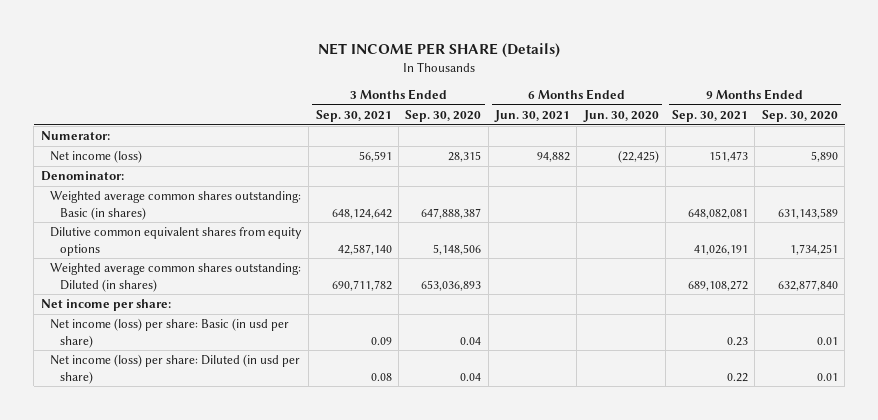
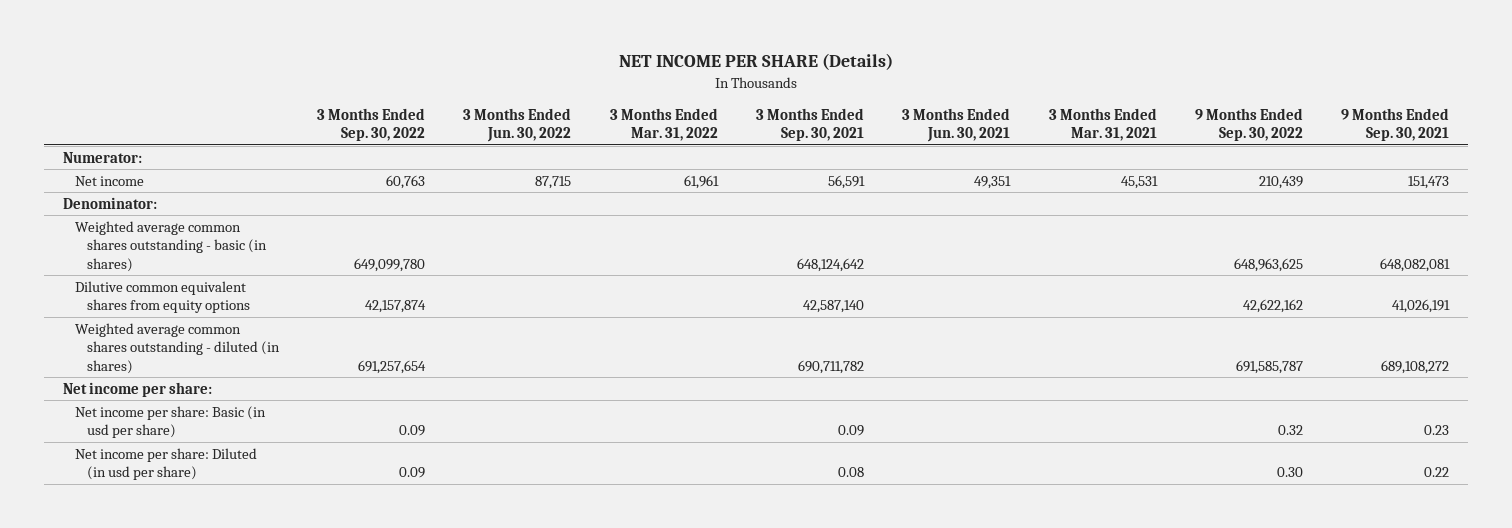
- | 3 Months Ended Sep. 30, 2021 | 3 Months Ended Sep. 30, 2020 | 6 Months Ended Jun. 30, 2021 | 6 Months Ended Jun. 30, 2020 | 9 Months Ended Sep. 30, 2021 | 9 Months Ended Sep. 30, 2020
+ | 3 Months Ended Sep. 30, 2022 | 3 Months Ended Jun. 30, 2022 | 3 Months Ended Mar. 31, 2022 | 3 Months Ended Sep. 30, 2021 | 3 Months Ended Jun. 30, 2021 | 3 Months Ended Mar. 31, 2021 | 9 Months Ended Sep. 30, 2022 | 9 Months Ended Sep. 30, 2021
- Net income (loss) | 56,591 | 28,315 | 94,882 | (22,425) | 151,473 | 5,890
+ Net income | 60,763 | 87,715 | 61,961 | 56,591 | 49,351 | 45,531 | 210,439 | 151,473
- Weighted average common shares outstanding: Basic (in shares) | 648,124,642 | 647,888,387 | | | 648,082,081 | 631,143,589
+ Weighted average common shares outstanding - basic (in shares) | 649,099,780 | | | 648,124,642 | | | 648,963,625 | 648,082,081
- Weighted average common shares outstanding: Diluted (in shares) | 690,711,782 | 653,036,893 | | | 689,108,272 | 632,877,840
+ Weighted average common shares outstanding - diluted (in shares) | 691,257,654 | | | 690,711,782 | | | 691,585,787 | 689,108,272
- Net income (loss) per share: Basic (in usd per share) | 0.09 | 0.04 | | | 0.23 | 0.01
- Net income (loss) per share: Diluted (in usd per share) | 0.08 | 0.04 | | | 0.22 | 0.01
+ Net income per share: Basic (in usd per share) | 0.09 | | | 0.09 | | | 0.32 | 0.23
+ Net income per share: Diluted (in usd per share) | 0.09 | | | 0.08 | | | 0.30 | 0.22

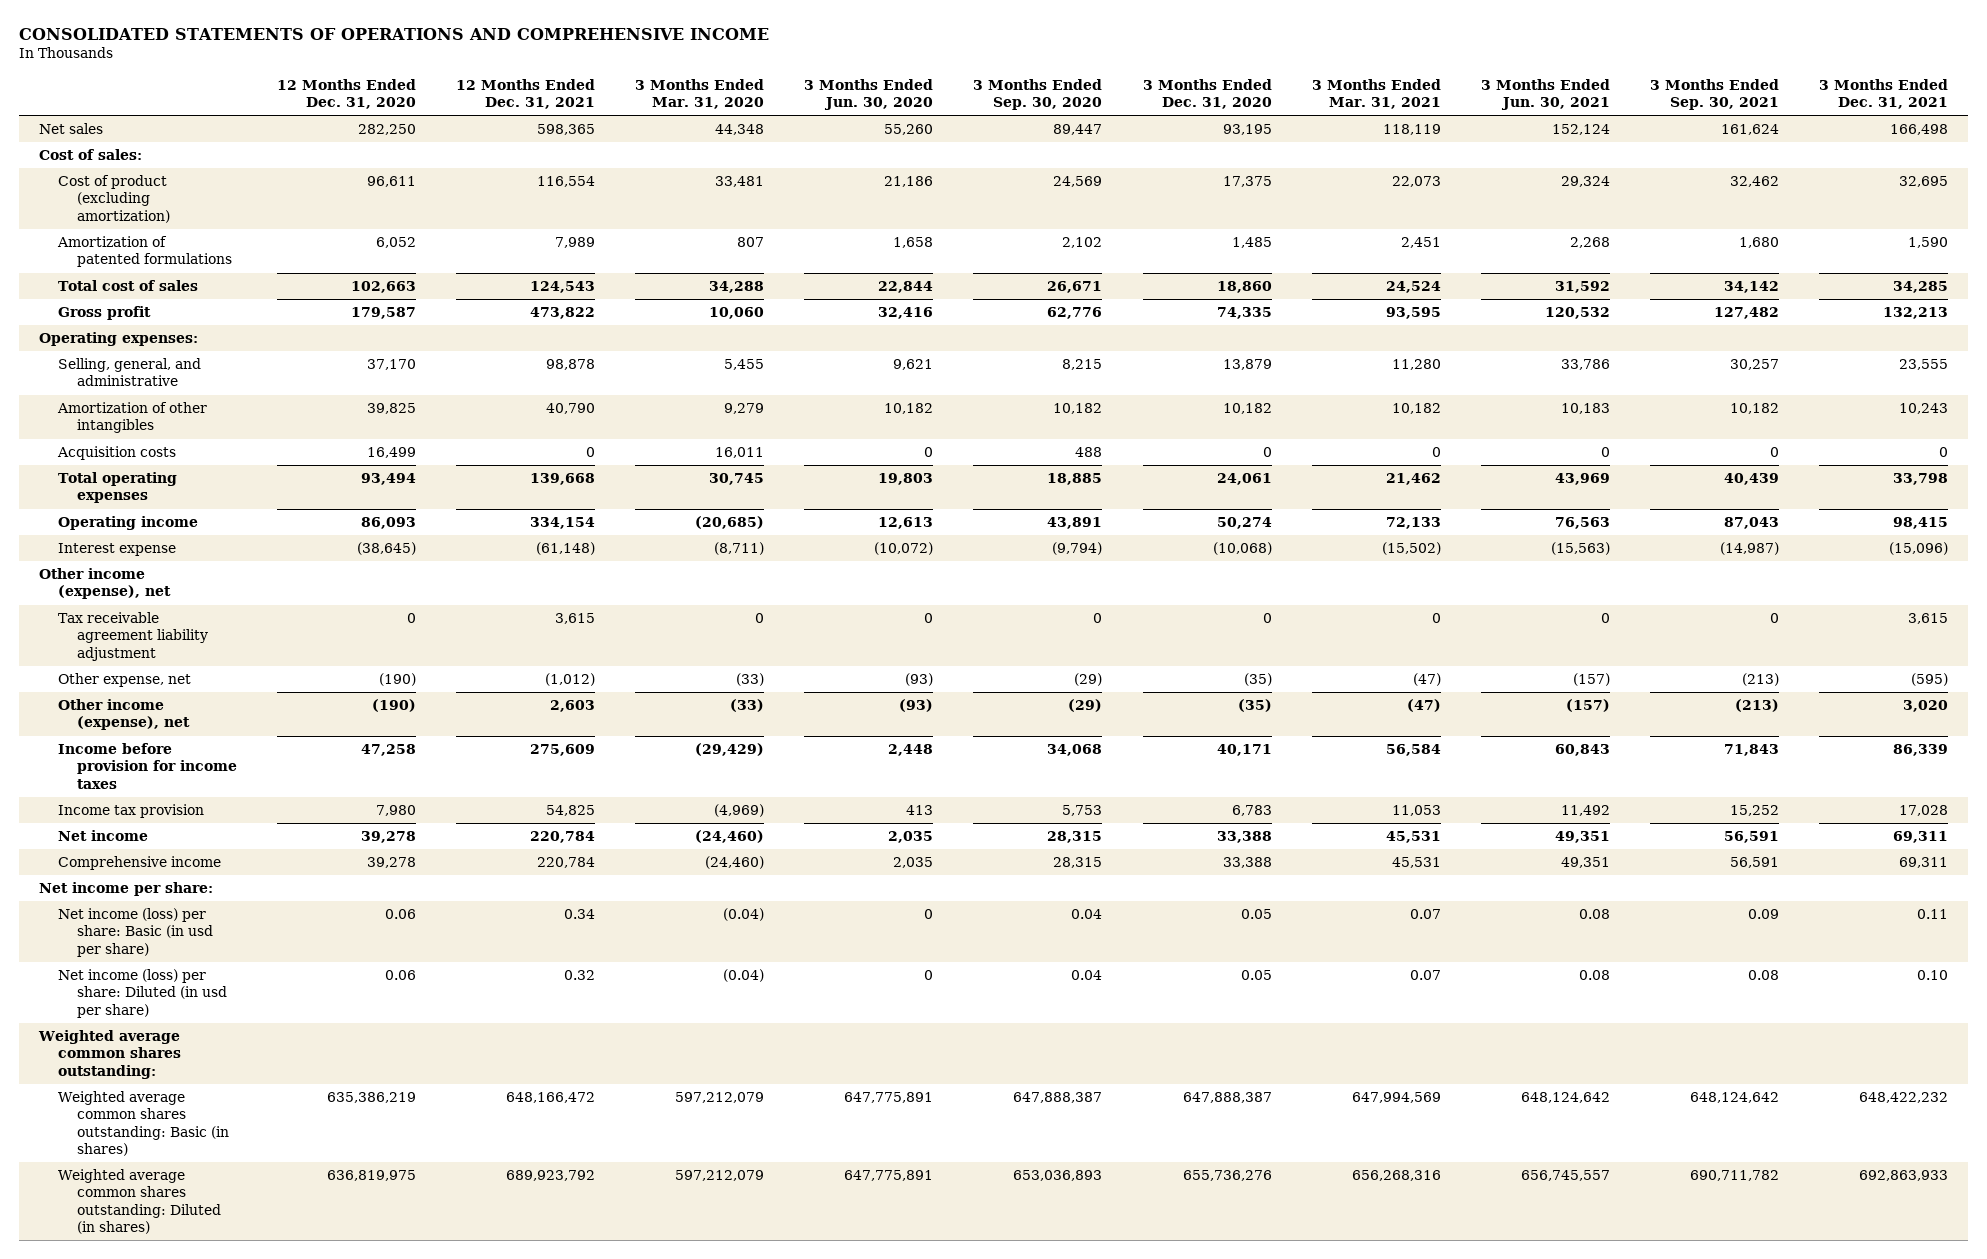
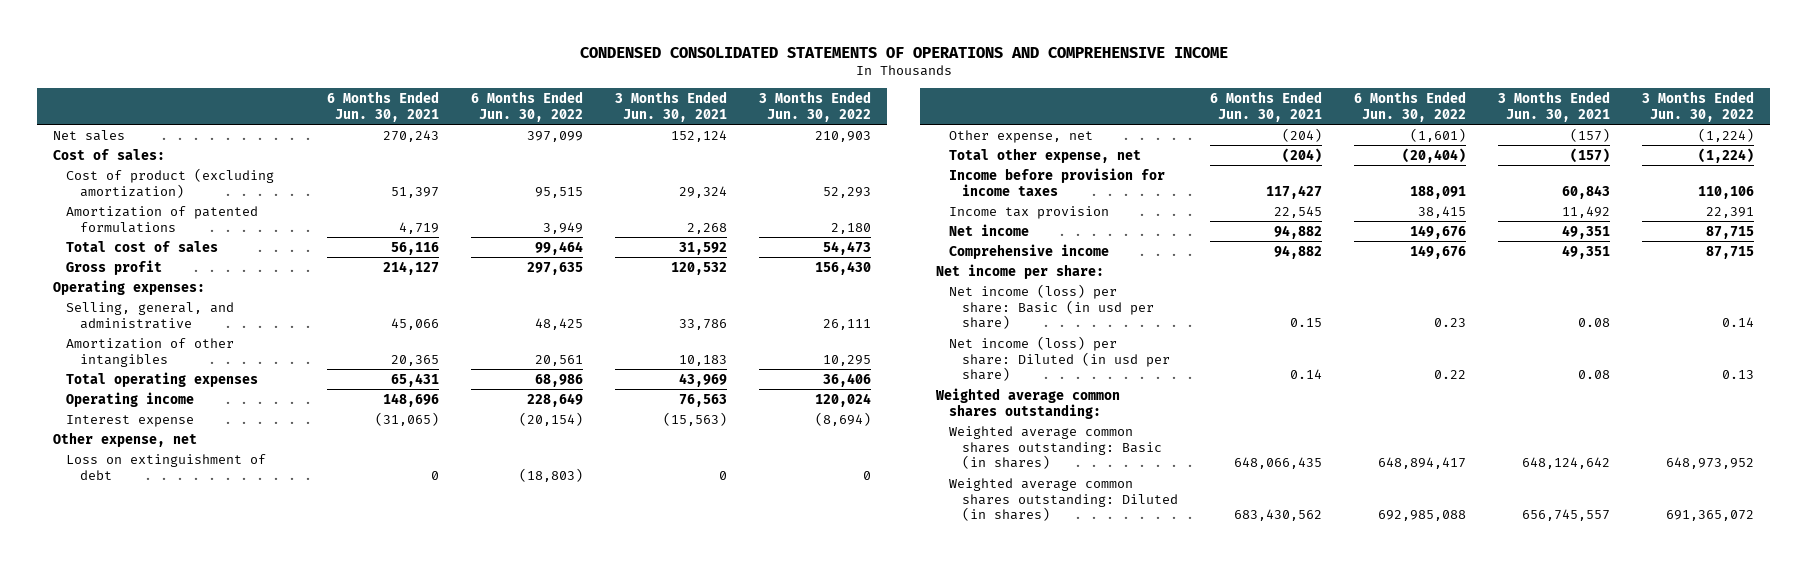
- CONSOLIDATED STATEMENTS OF OPERATIONS AND COMPREHENSIVE INCOME
+ CONDENSED CONSOLIDATED STATEMENTS OF OPERATIONS AND COMPREHENSIVE INCOME
- | 12 Months Ended Dec. 31, 2020 | 12 Months Ended Dec. 31, 2021 | 3 Months Ended Mar. 31, 2020 | 3 Months Ended Jun. 30, 2020 | 3 Months Ended Sep. 30, 2020 | 3 Months Ended Dec. 31, 2020 | 3 Months Ended Mar. 31, 2021 | 3 Months Ended Jun. 30, 2021 | 3 Months Ended Sep. 30, 2021 | 3 Months Ended Dec. 31, 2021
+ | 6 Months Ended Jun. 30, 2021 | 6 Months Ended Jun. 30, 2022 | 3 Months Ended Jun. 30, 2021 | 3 Months Ended Jun. 30, 2022
- Acquisition costs | 16,499 | 0 | 16,011 | 0 | 488 | 0 | 0 | 0 | 0 | 0
- Other income (expense), net
- Tax receivable agreement liability adjustment | 0 | 3,615 | 0 | 0 | 0 | 0 | 0 | 0 | 0 | 3,615
+ Other expense, net
+ Loss on extinguishment of debt | 0 | (18,803) | 0 | 0
- Other income (expense), net | (190) | 2,603 | (33) | (93) | (29) | (35) | (47) | (157) | (213) | 3,020
+ Total other expense, net | (204) | (20,404) | (157) | (1,224)

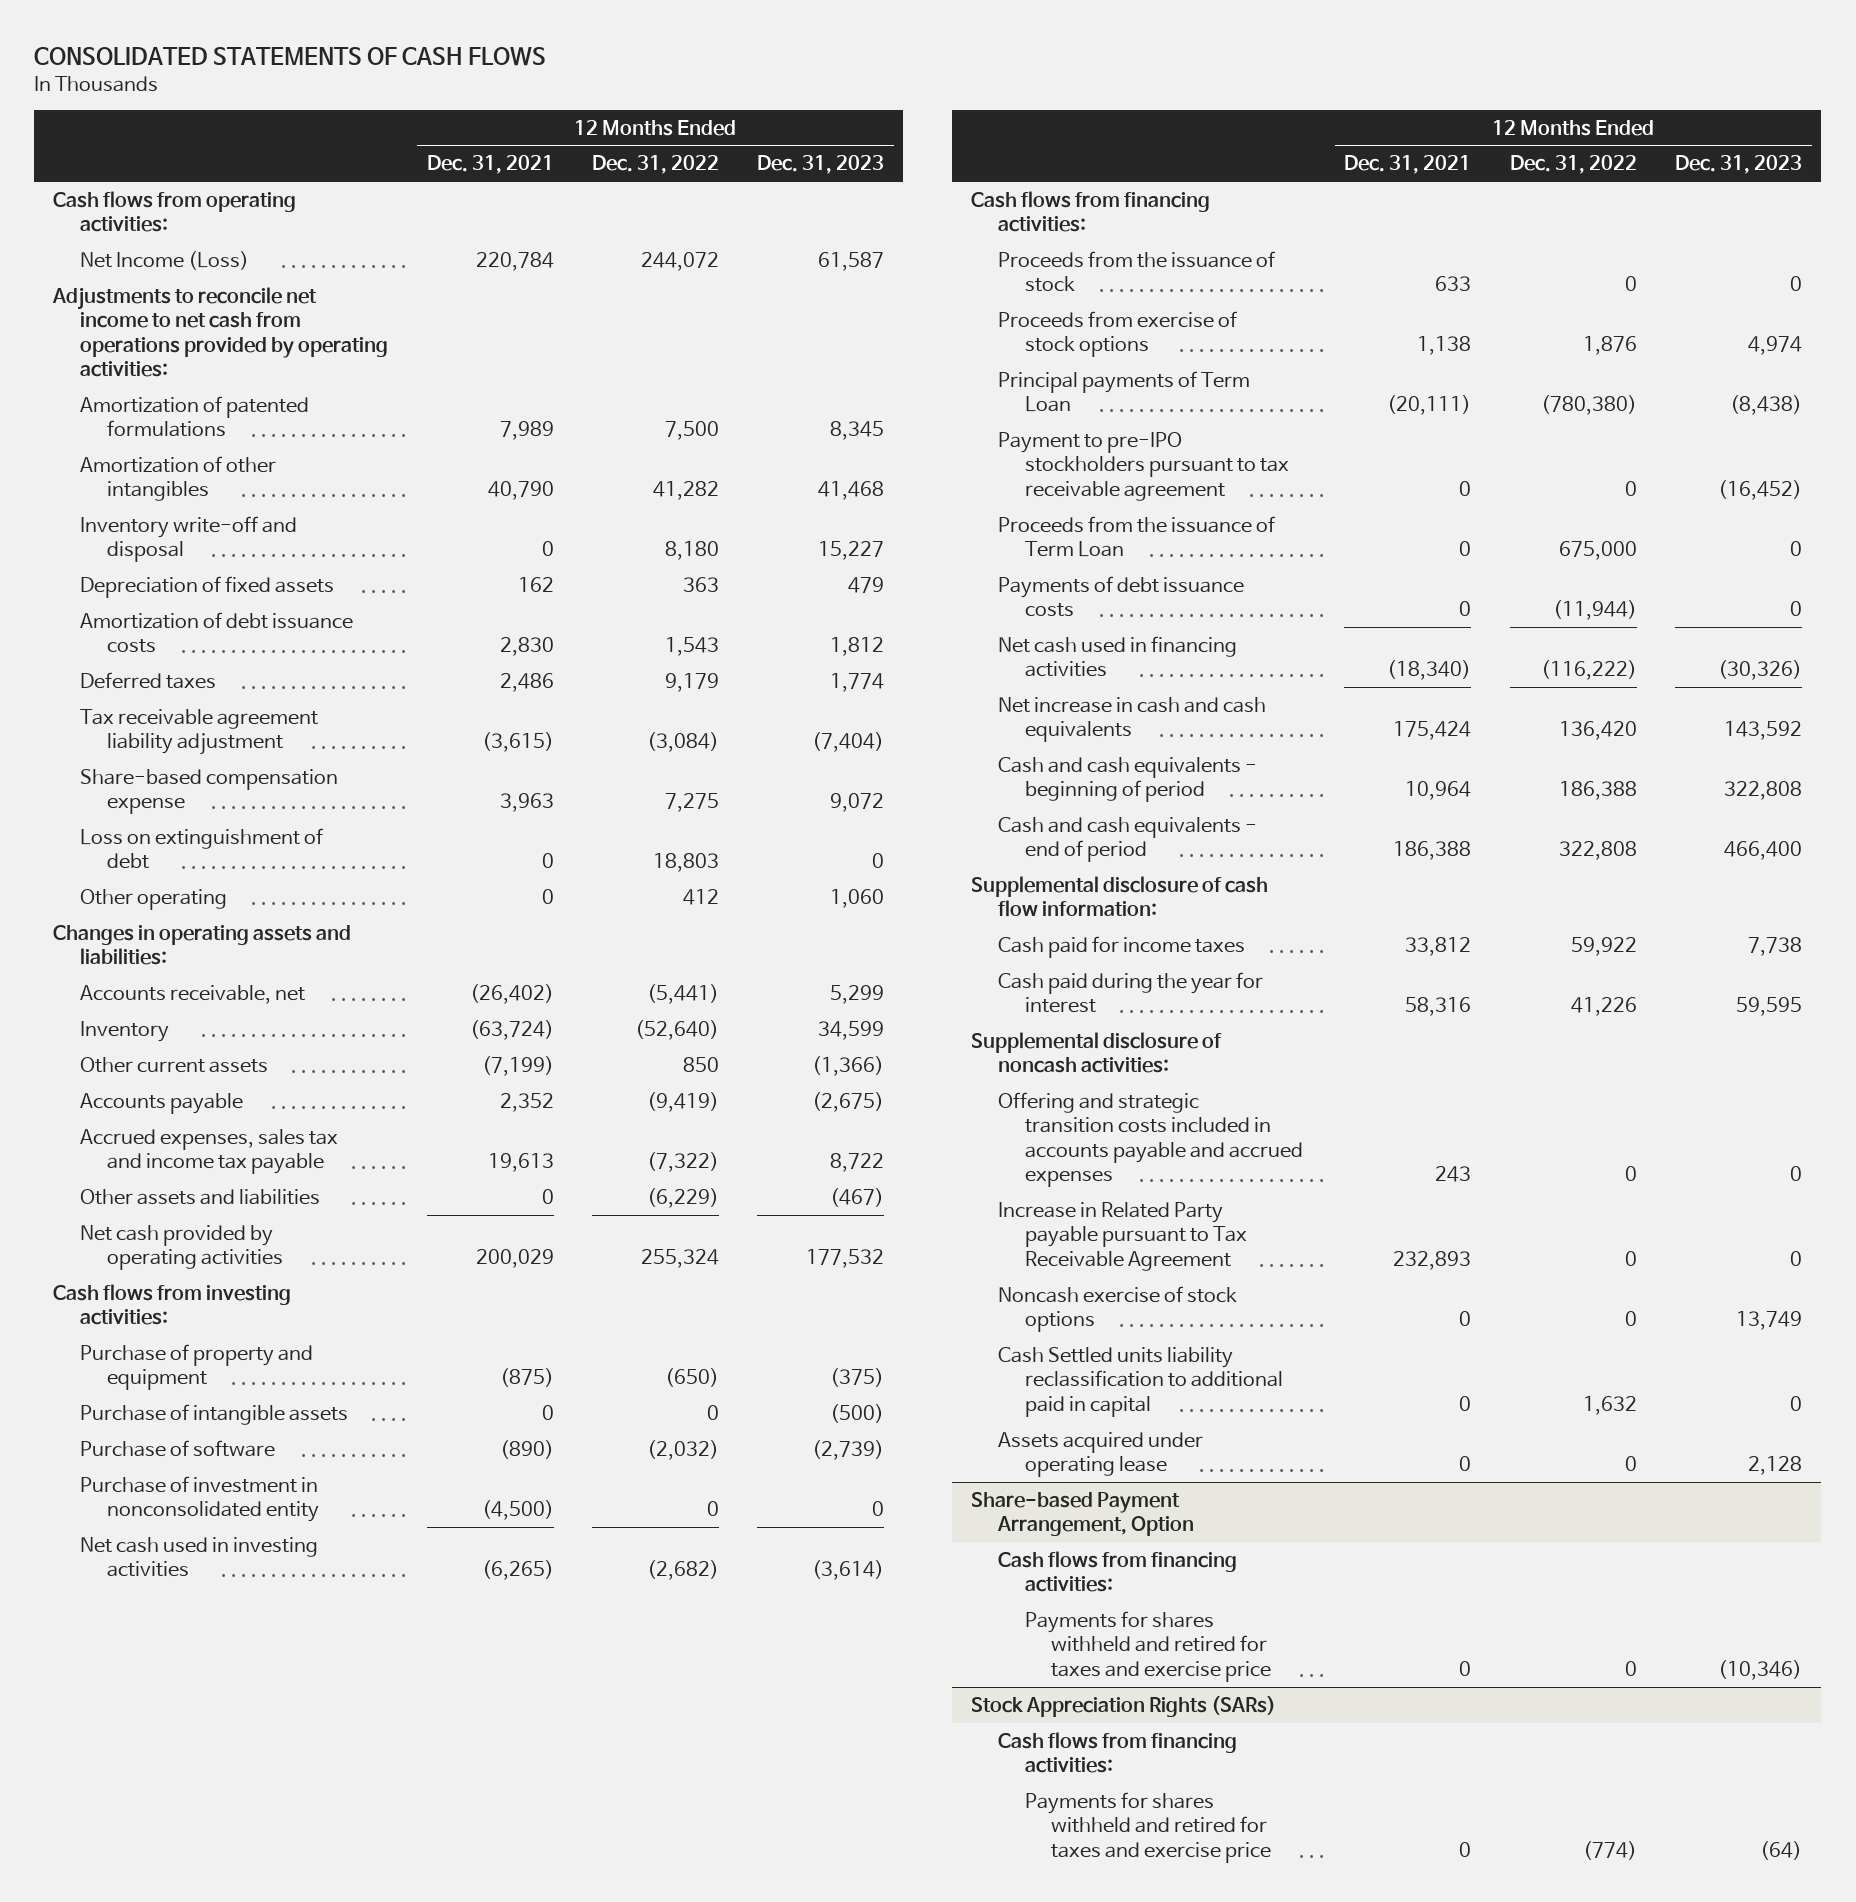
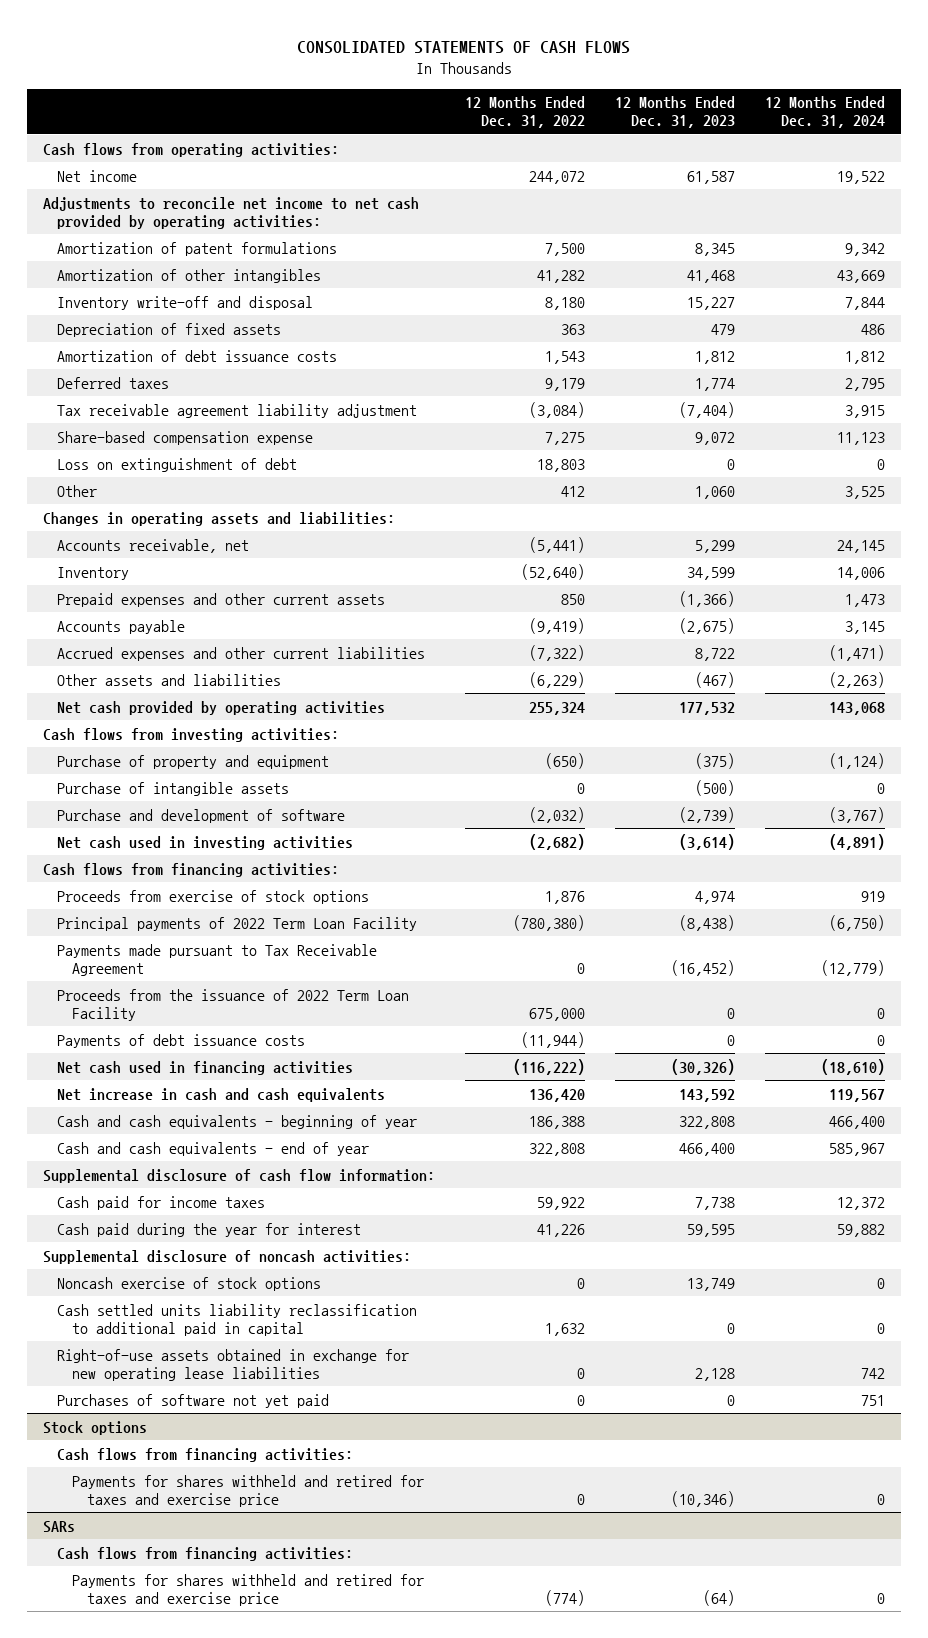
- | 12 Months Ended Dec. 31, 2021 | 12 Months Ended Dec. 31, 2022 | 12 Months Ended Dec. 31, 2023
+ | 12 Months Ended Dec. 31, 2022 | 12 Months Ended Dec. 31, 2023 | 12 Months Ended Dec. 31, 2024
- Net Income (Loss) | 220,784 | 244,072 | 61,587
- Adjustments to reconcile net income to net cash from operations provided by operating activities:
- Amortization of patented formulations | 7,989 | 7,500 | 8,345
+ Net income | 244,072 | 61,587 | 19,522
+ Adjustments to reconcile net income to net cash provided by operating activities:
+ Amortization of patent formulations | 7,500 | 8,345 | 9,342
- Other operating | 0 | 412 | 1,060
+ Other | 412 | 1,060 | 3,525
- Other current assets | (7,199) | 850 | (1,366)
+ Prepaid expenses and other current assets | 850 | (1,366) | 1,473
- Accrued expenses, sales tax and income tax payable | 19,613 | (7,322) | 8,722
+ Accrued expenses and other current liabilities | (7,322) | 8,722 | (1,471)
- Purchase of software | (890) | (2,032) | (2,739)
- Purchase of investment in nonconsolidated entity | (4,500) | 0 | 0
+ Purchase and development of software | (2,032) | (2,739) | (3,767)
- Proceeds from the issuance of stock | 633 | 0 | 0
- Principal payments of Term Loan | (20,111) | (780,380) | (8,438)
- Payment to pre-IPO stockholders pursuant to tax receivable agreement | 0 | 0 | (16,452)
- Proceeds from the issuance of Term Loan | 0 | 675,000 | 0
+ Principal payments of 2022 Term Loan Facility | (780,380) | (8,438) | (6,750)
+ Payments made pursuant to Tax Receivable Agreement | 0 | (16,452) | (12,779)
+ Proceeds from the issuance of 2022 Term Loan Facility | 675,000 | 0 | 0
- Cash and cash equivalents - beginning of period | 10,964 | 186,388 | 322,808
- Cash and cash equivalents - end of period | 186,388 | 322,808 | 466,400
+ Cash and cash equivalents - beginning of year | 186,388 | 322,808 | 466,400
+ Cash and cash equivalents - end of year | 322,808 | 466,400 | 585,967
- Offering and strategic transition costs included in accounts payable and accrued expenses | 243 | 0 | 0
- Increase in Related Party payable pursuant to Tax Receivable Agreement | 232,893 | 0 | 0
- Cash Settled units liability reclassification to additional paid in capital | 0 | 1,632 | 0
- Assets acquired under operating lease | 0 | 0 | 2,128
- Share-based Payment Arrangement, Option
+ Cash settled units liability reclassification to additional paid in capital | 1,632 | 0 | 0
+ Right-of-use assets obtained in exchange for new operating lease liabilities | 0 | 2,128 | 742
+ Purchases of software not yet paid | 0 | 0 | 751
+ Stock options
- Stock Appreciation Rights (SARs)
+ SARs

